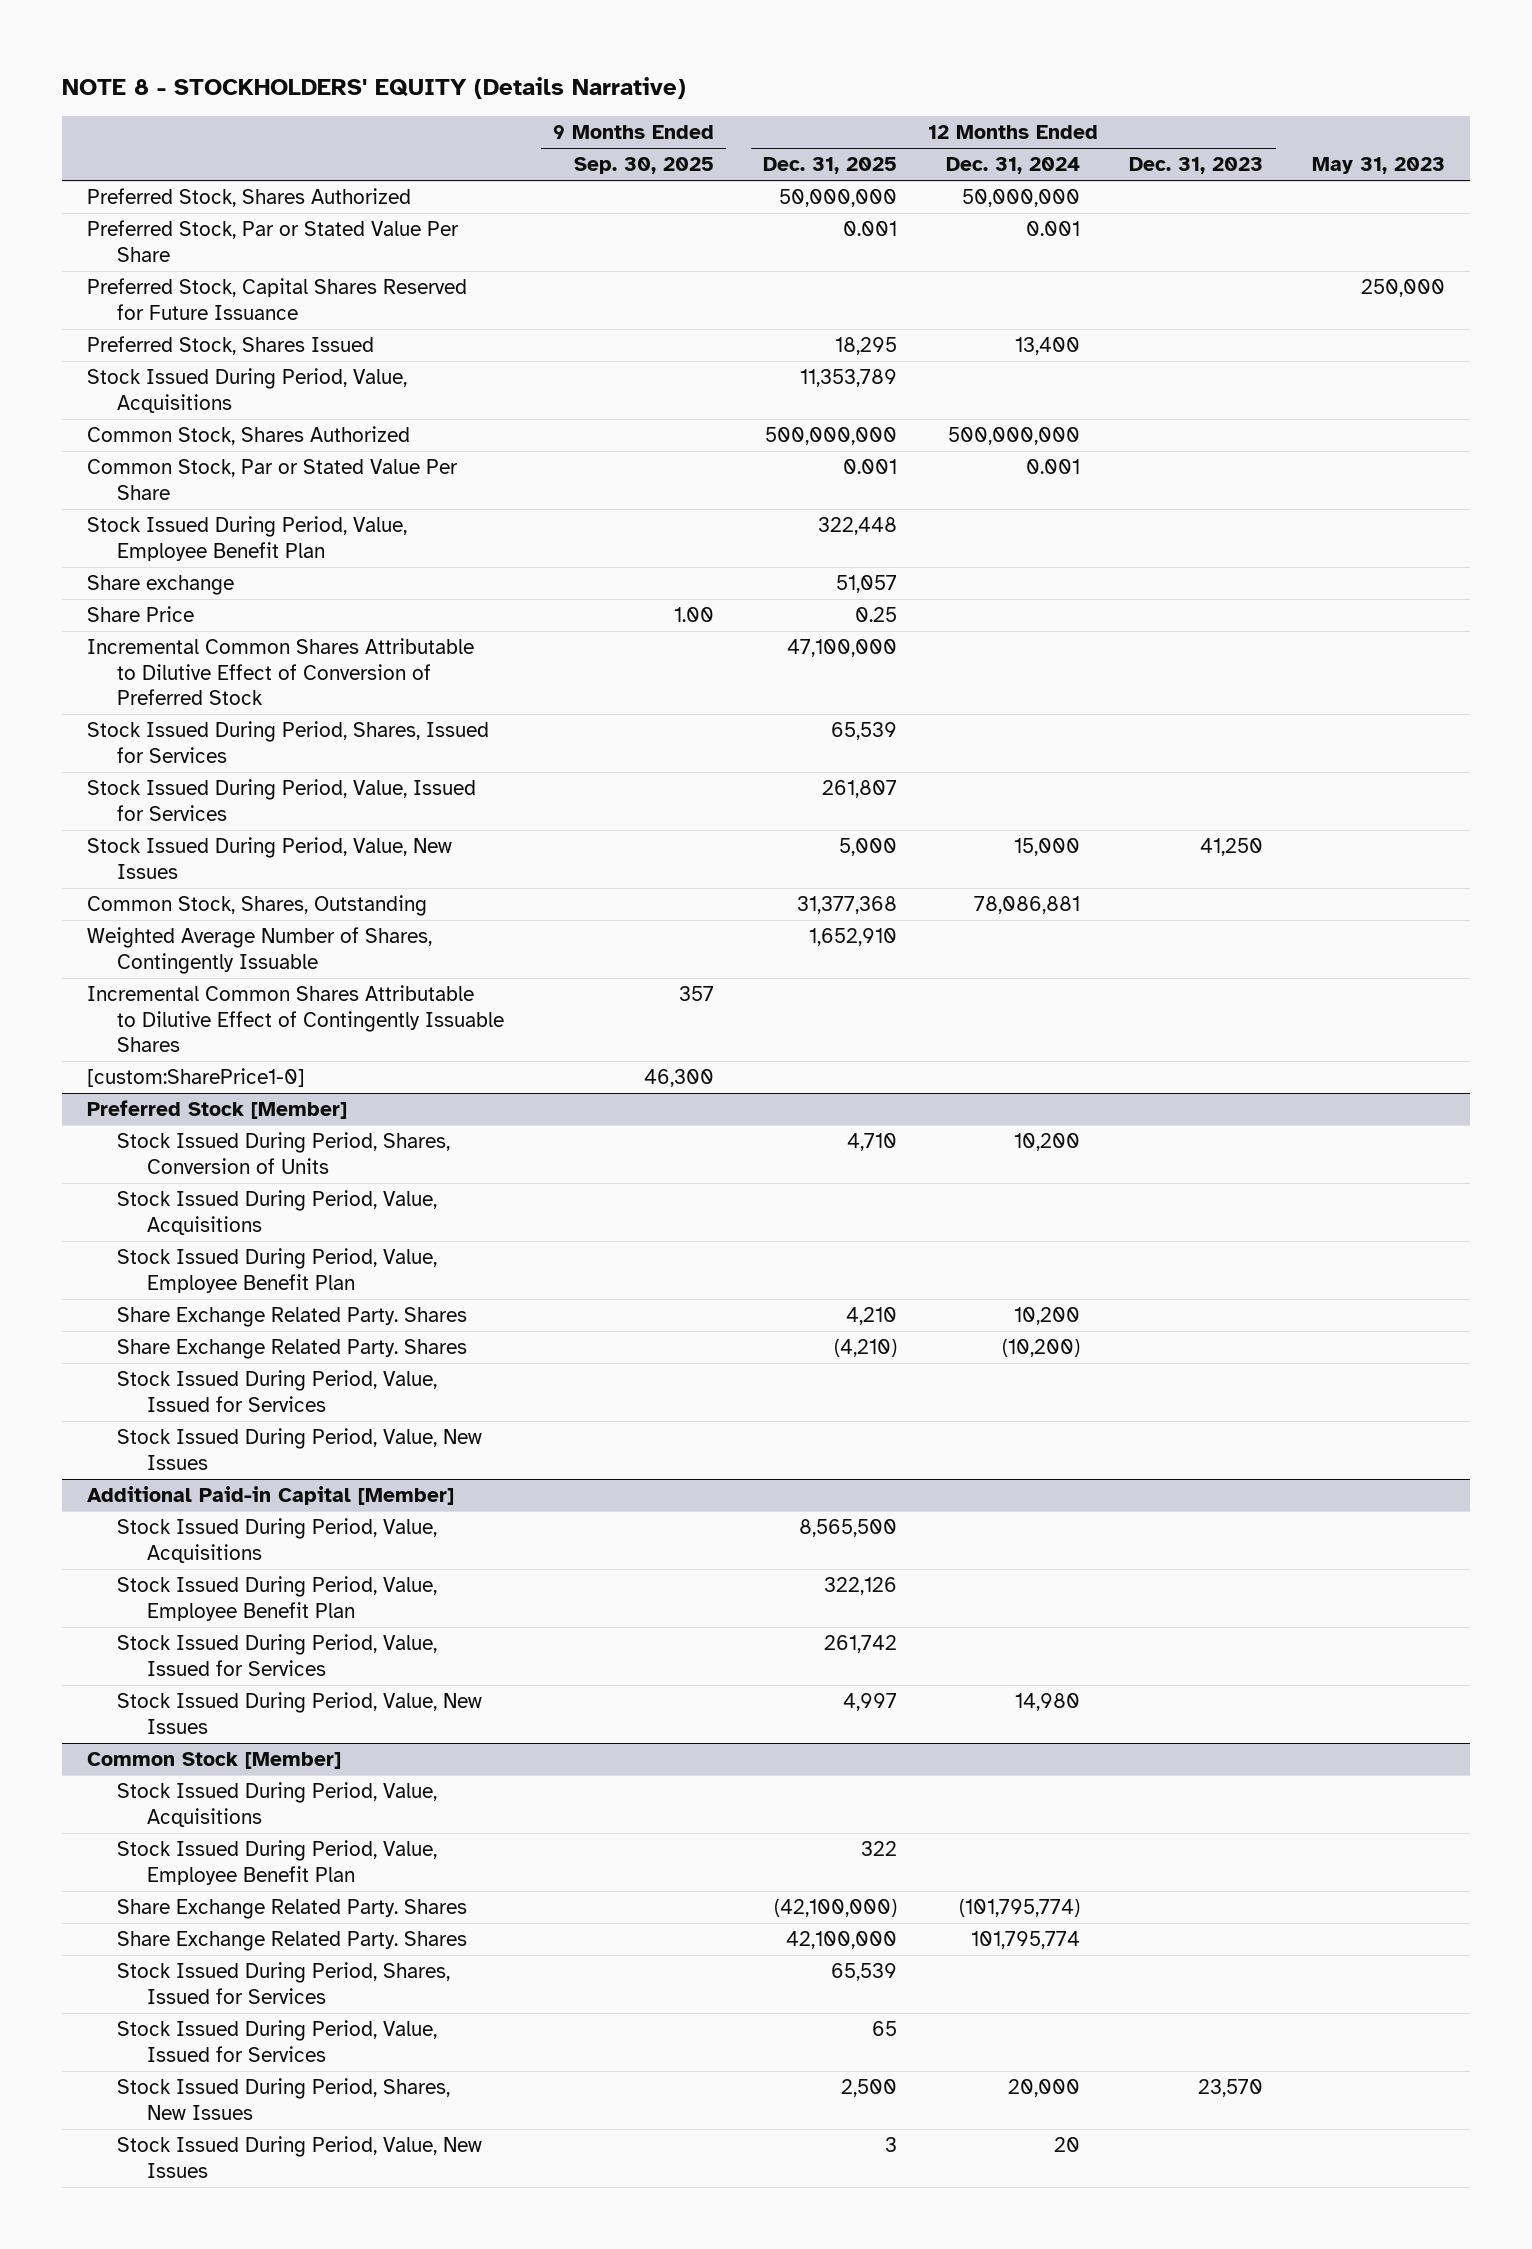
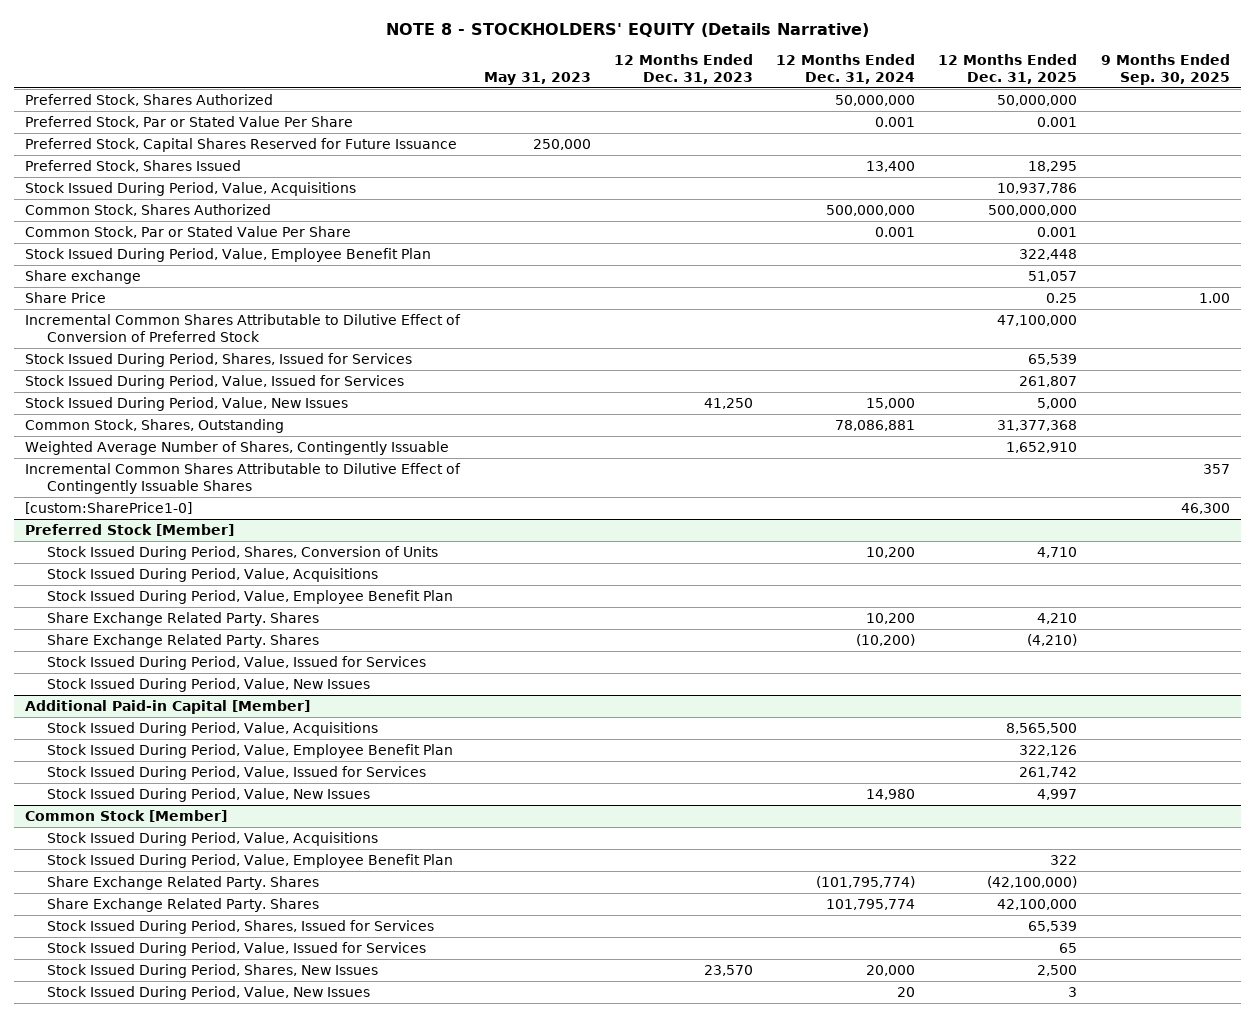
- | 9 Months Ended Sep. 30, 2025 | 12 Months Ended Dec. 31, 2025 | 12 Months Ended Dec. 31, 2024 | 12 Months Ended Dec. 31, 2023 | May 31, 2023
+ | May 31, 2023 | 12 Months Ended Dec. 31, 2023 | 12 Months Ended Dec. 31, 2024 | 12 Months Ended Dec. 31, 2025 | 9 Months Ended Sep. 30, 2025
- Stock Issued During Period, Value, Acquisitions | | 11,353,789 | | |
+ Stock Issued During Period, Value, Acquisitions | | | | 10,937,786 |

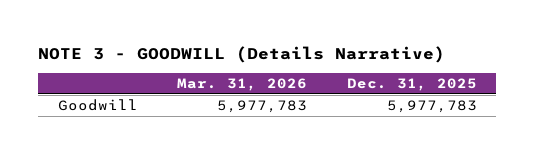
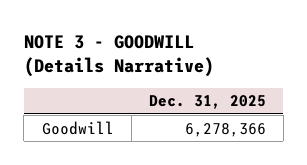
- | Mar. 31, 2026 | Dec. 31, 2025
+ | Dec. 31, 2025
- Goodwill | 5,977,783 | 5,977,783
+ Goodwill | 6,278,366

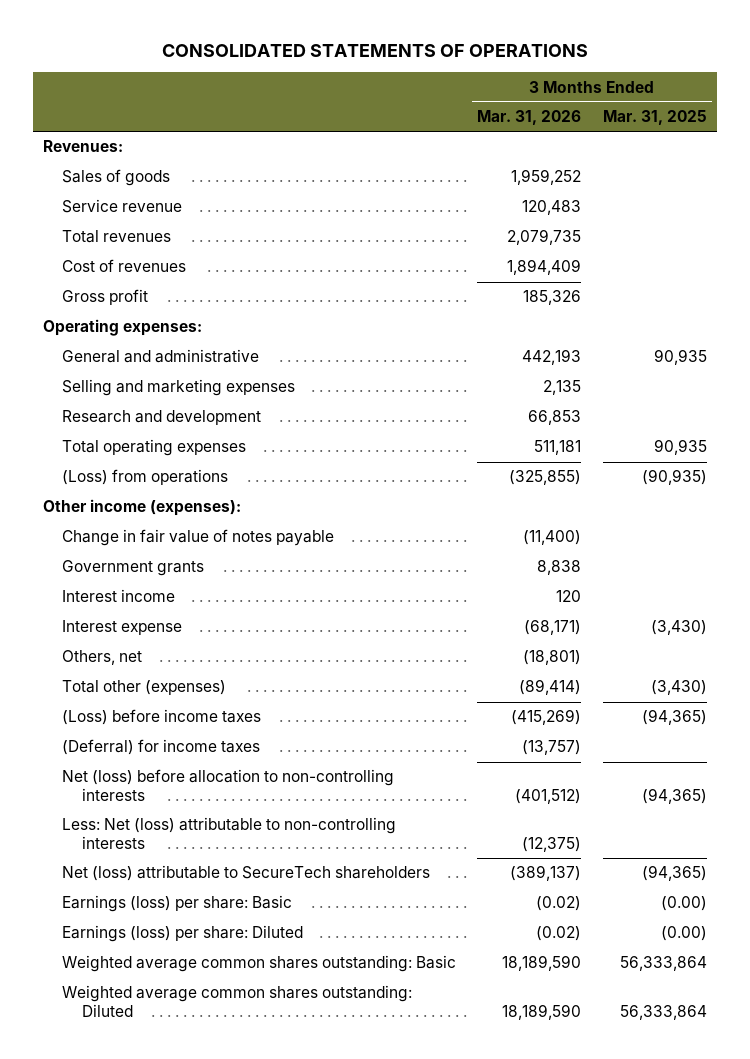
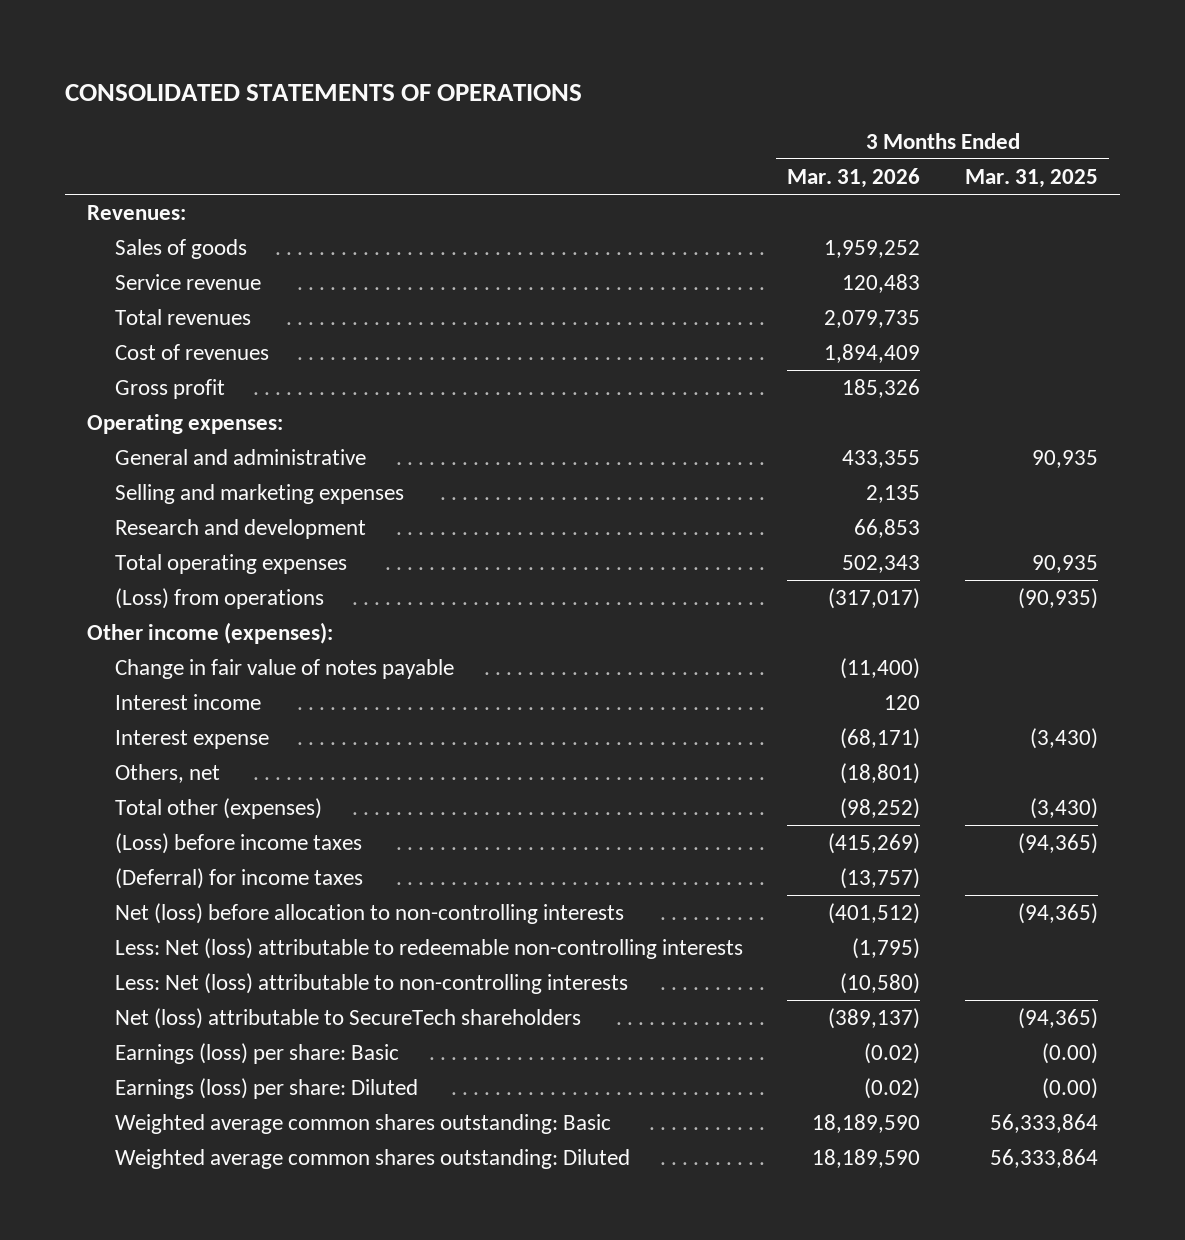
- General and administrative | 442,193 | 90,935
+ General and administrative | 433,355 | 90,935
- Total operating expenses | 511,181 | 90,935
- (Loss) from operations | (325,855) | (90,935)
+ Total operating expenses | 502,343 | 90,935
+ (Loss) from operations | (317,017) | (90,935)
- Government grants | 8,838 |
- Total other (expenses) | (89,414) | (3,430)
+ Total other (expenses) | (98,252) | (3,430)
- Less: Net (loss) attributable to non-controlling interests | (12,375) |
+ Less: Net (loss) attributable to redeemable non-controlling interests | (1,795) |
+ Less: Net (loss) attributable to non-controlling interests | (10,580) |

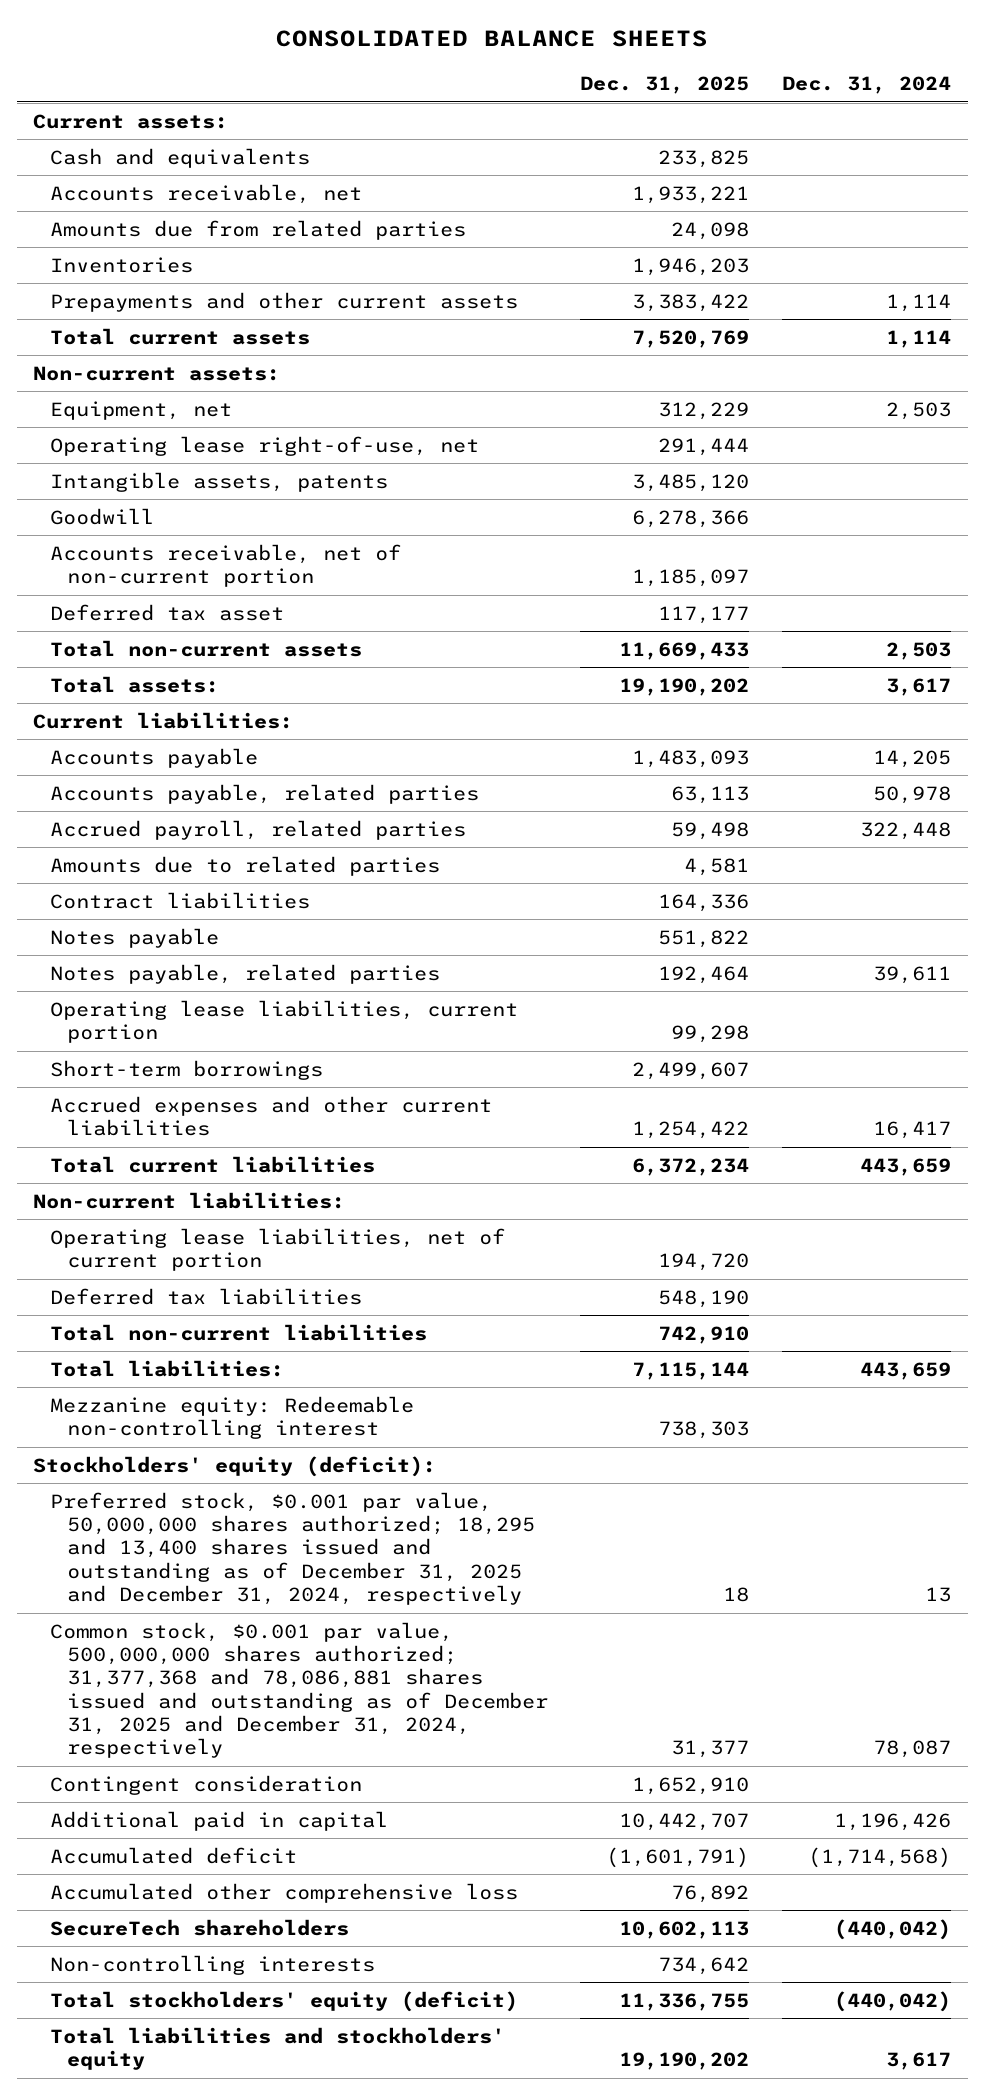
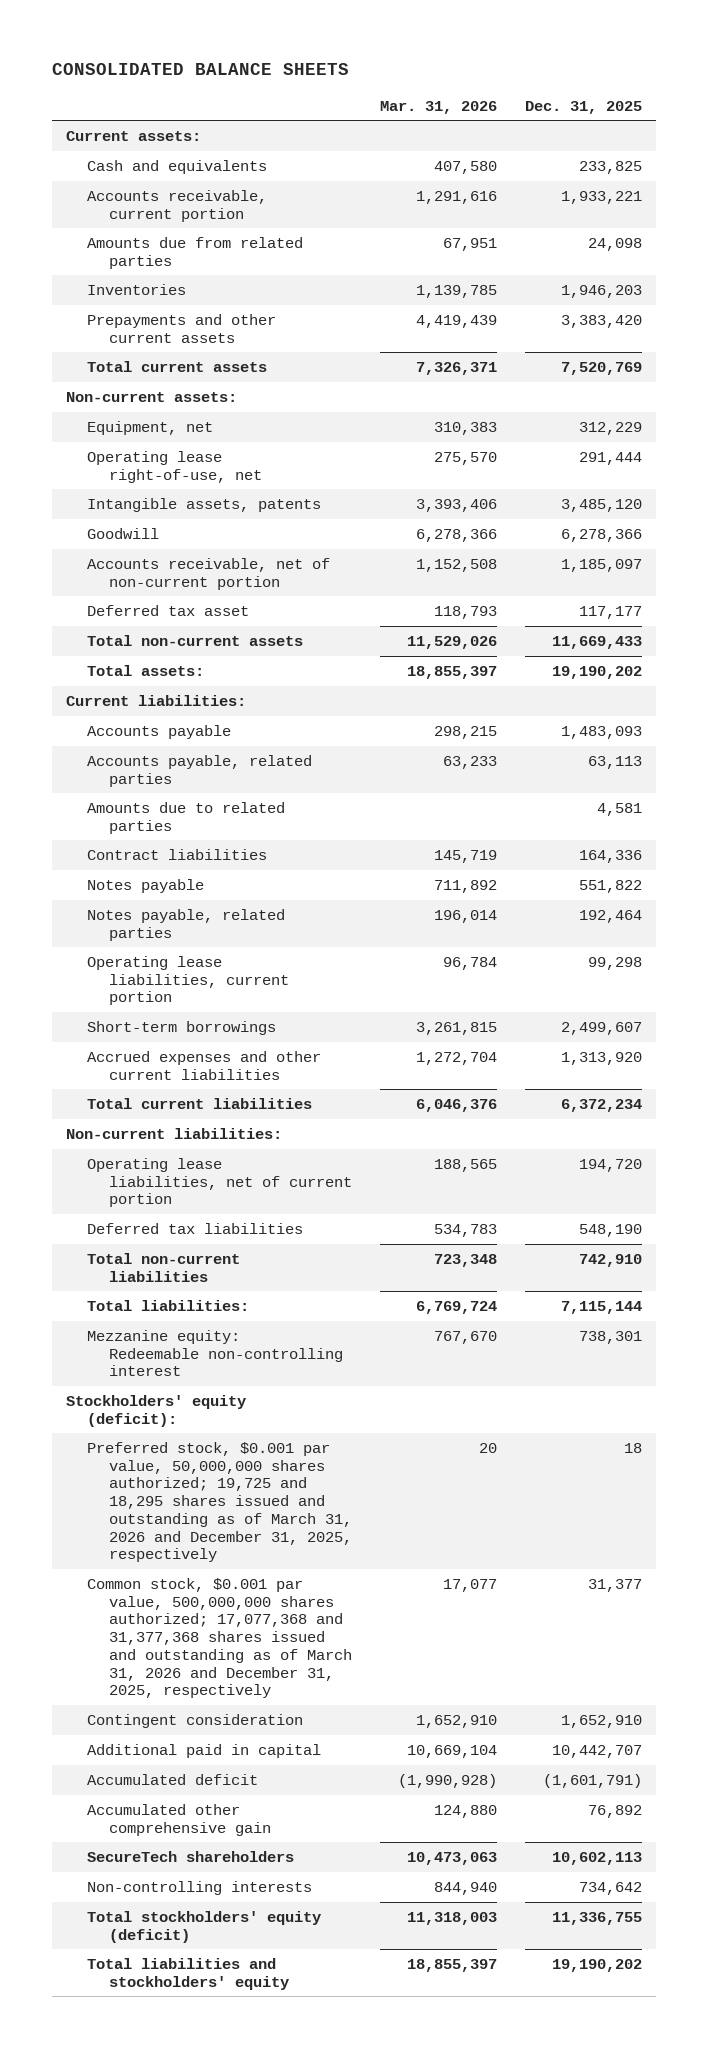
- | Dec. 31, 2025 | Dec. 31, 2024
+ | Mar. 31, 2026 | Dec. 31, 2025
- Accounts receivable, net | 1,933,221 |
+ Accounts receivable, current portion | 1,291,616 | 1,933,221
- Prepayments and other current assets | 3,383,422 | 1,114
+ Prepayments and other current assets | 4,419,439 | 3,383,420
- Accrued payroll, related parties | 59,498 | 322,448
- Accrued expenses and other current liabilities | 1,254,422 | 16,417
+ Accrued expenses and other current liabilities | 1,272,704 | 1,313,920
- Mezzanine equity: Redeemable non-controlling interest | 738,303 |
+ Mezzanine equity: Redeemable non-controlling interest | 767,670 | 738,301
- Preferred stock, $0.001 par value, 50,000,000 shares authorized; 18,295 and 13,400 shares issued and outstanding as of December 31, 2025 and December 31, 2024, respectively | 18 | 13
- Common stock, $0.001 par value, 500,000,000 shares authorized; 31,377,368 and 78,086,881 shares issued and outstanding as of December 31, 2025 and December 31, 2024, respectively | 31,377 | 78,087
+ Preferred stock, $0.001 par value, 50,000,000 shares authorized; 19,725 and 18,295 shares issued and outstanding as of March 31, 2026 and December 31, 2025, respectively | 20 | 18
+ Common stock, $0.001 par value, 500,000,000 shares authorized; 17,077,368 and 31,377,368 shares issued and outstanding as of March 31, 2026 and December 31, 2025, respectively | 17,077 | 31,377
- Accumulated other comprehensive loss | 76,892 |
+ Accumulated other comprehensive gain | 124,880 | 76,892

